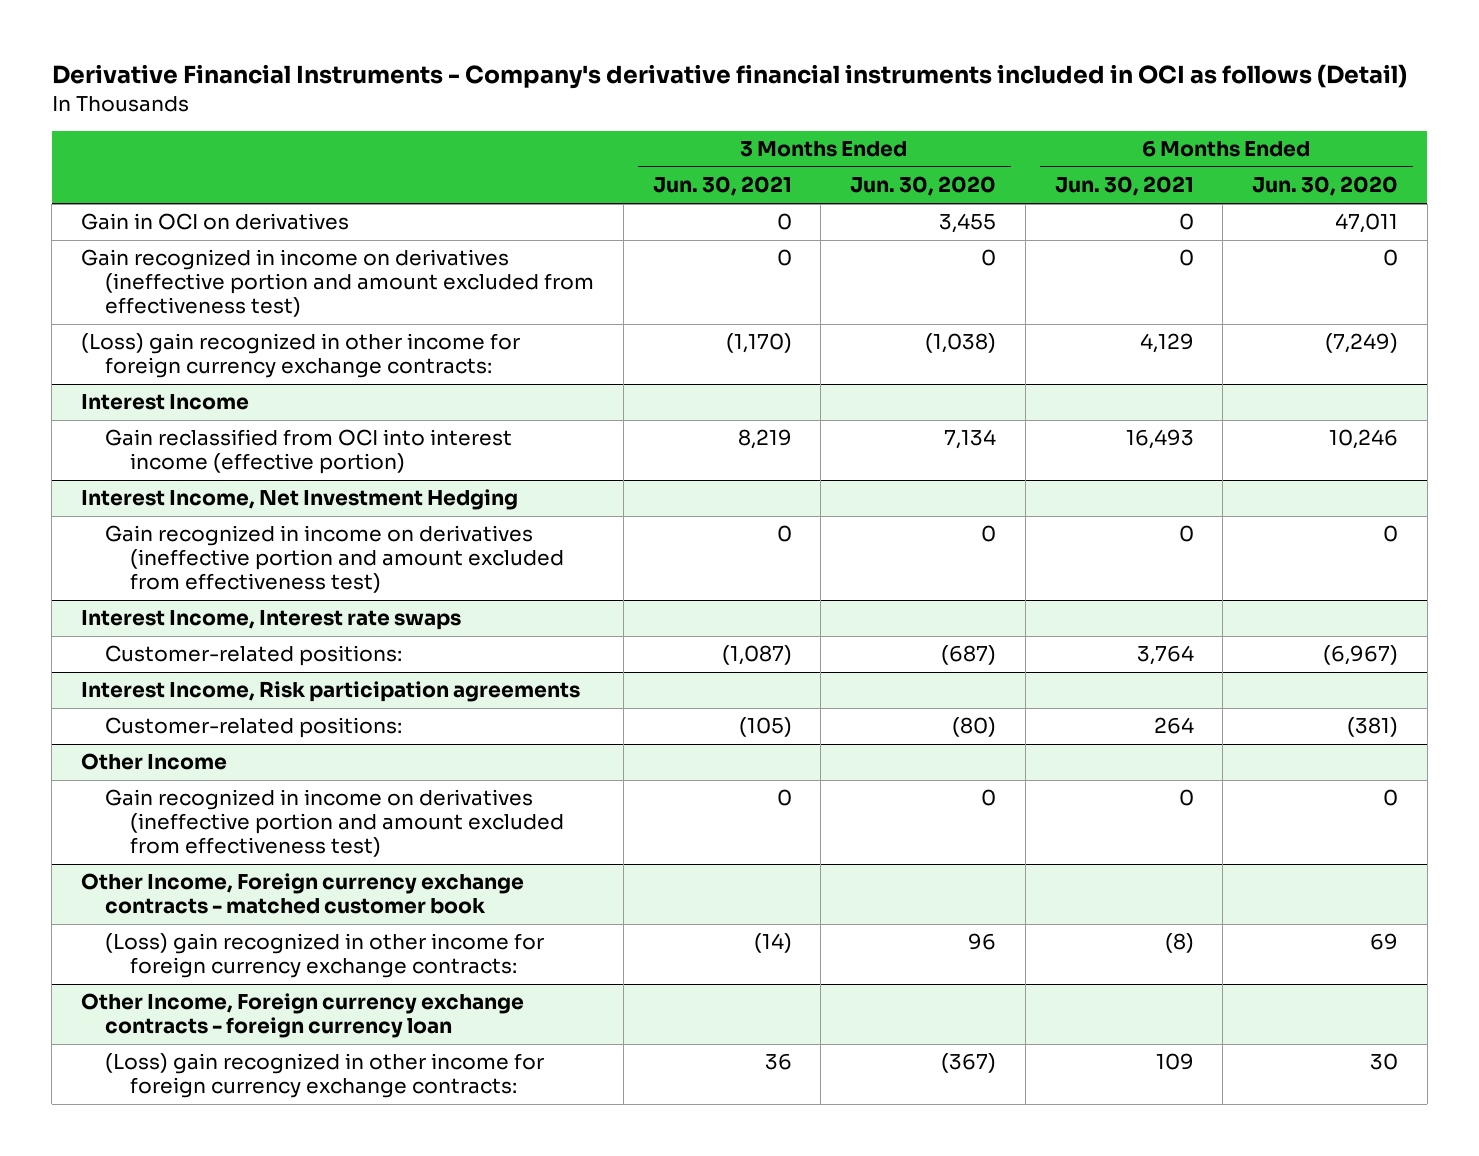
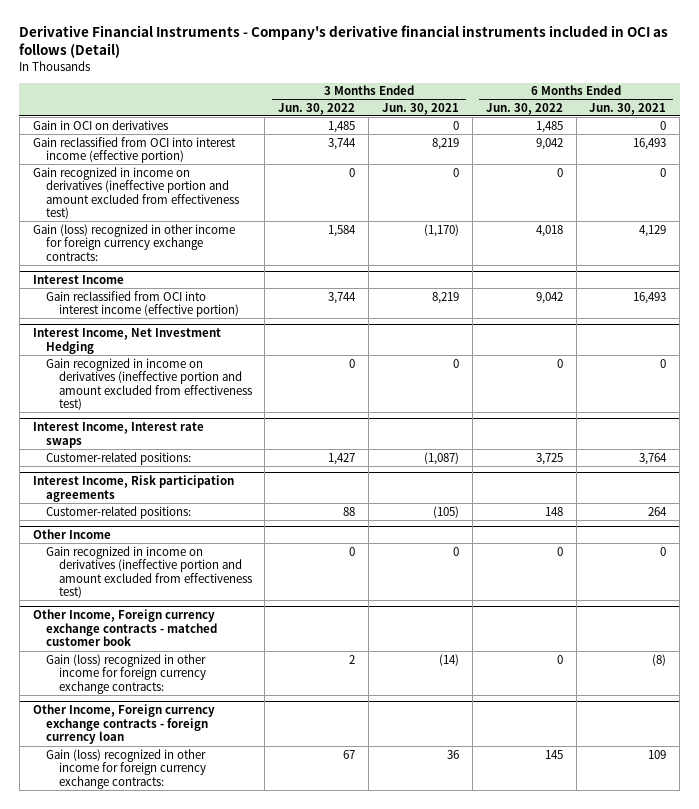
- | 3 Months Ended Jun. 30, 2021 | 3 Months Ended Jun. 30, 2020 | 6 Months Ended Jun. 30, 2021 | 6 Months Ended Jun. 30, 2020
+ | 3 Months Ended Jun. 30, 2022 | 3 Months Ended Jun. 30, 2021 | 6 Months Ended Jun. 30, 2022 | 6 Months Ended Jun. 30, 2021
+ Gain reclassified from OCI into interest income (effective portion) | 3,744 | 8,219 | 9,042 | 16,493
- (Loss) gain recognized in other income for foreign currency exchange contracts: | (1,170) | (1,038) | 4,129 | (7,249)
+ Gain (loss) recognized in other income for foreign currency exchange contracts: | 1,584 | (1,170) | 4,018 | 4,129
@ Other Income, Foreign currency exchange contracts - matched customer book
- (Loss) gain recognized in other income for foreign currency exchange contracts: | (14) | 96 | (8) | 69
+ Gain (loss) recognized in other income for foreign currency exchange contracts: | 2 | (14) | 0 | (8)
@ Other Income, Foreign currency exchange contracts - foreign currency loan
- (Loss) gain recognized in other income for foreign currency exchange contracts: | 36 | (367) | 109 | 30
+ Gain (loss) recognized in other income for foreign currency exchange contracts: | 67 | 36 | 145 | 109

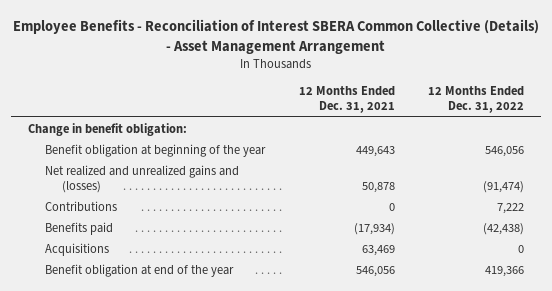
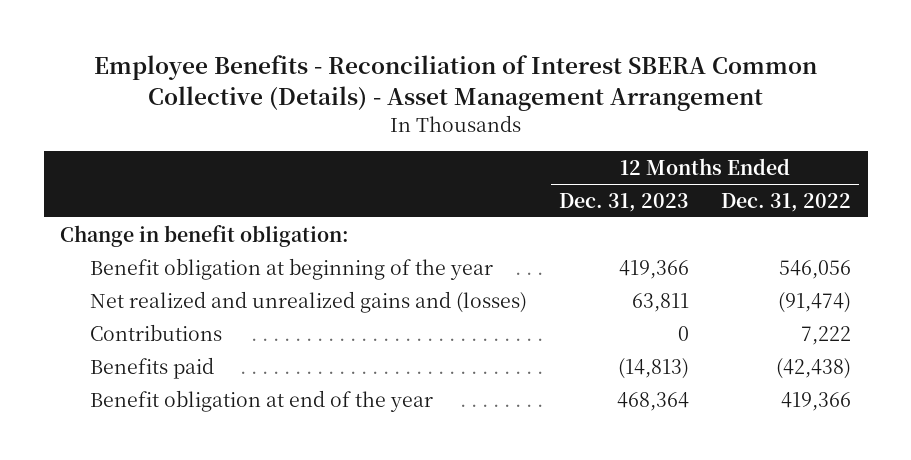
- | 12 Months Ended Dec. 31, 2021 | 12 Months Ended Dec. 31, 2022
+ | 12 Months Ended Dec. 31, 2023 | 12 Months Ended Dec. 31, 2022
- Acquisitions | 63,469 | 0

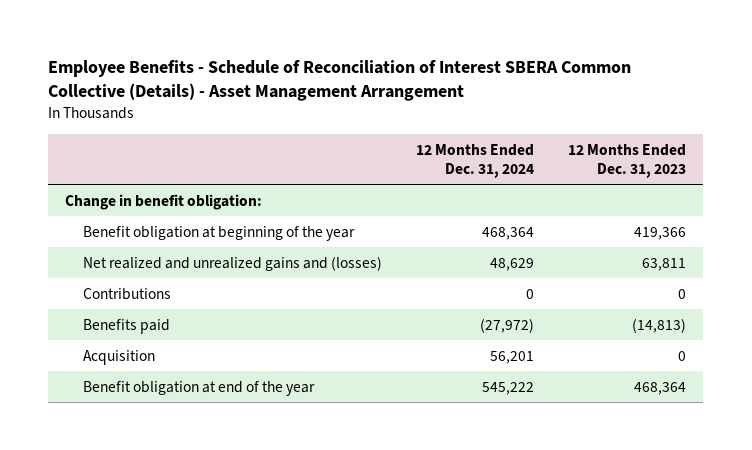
- Employee Benefits - Reconciliation of Interest SBERA Common Collective (Details) - Asset Management Arrangement
+ Employee Benefits - Schedule of Reconciliation of Interest SBERA Common Collective (Details) - Asset Management Arrangement
- | 12 Months Ended Dec. 31, 2023 | 12 Months Ended Dec. 31, 2022
+ | 12 Months Ended Dec. 31, 2024 | 12 Months Ended Dec. 31, 2023
+ Acquisition | 56,201 | 0

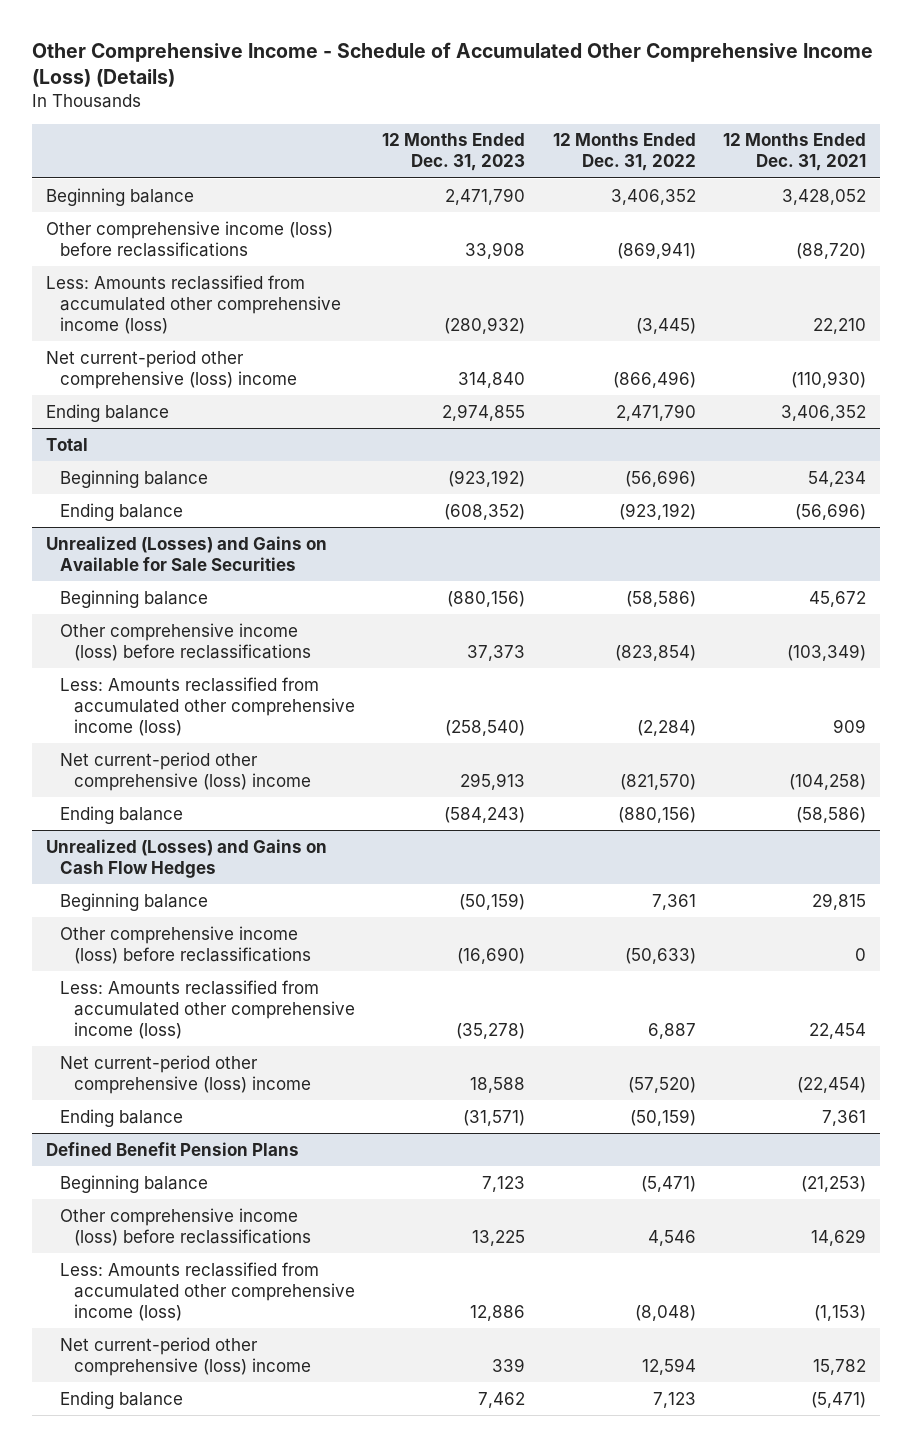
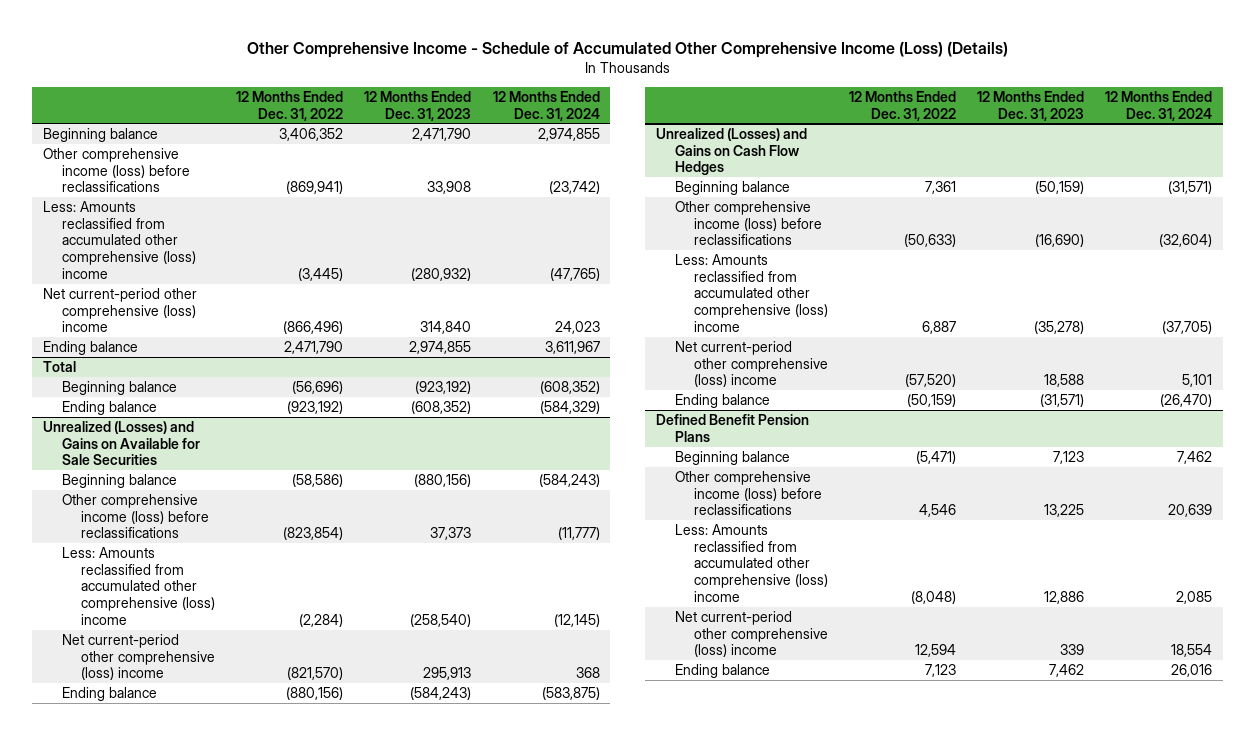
- | 12 Months Ended Dec. 31, 2023 | 12 Months Ended Dec. 31, 2022 | 12 Months Ended Dec. 31, 2021
+ | 12 Months Ended Dec. 31, 2022 | 12 Months Ended Dec. 31, 2023 | 12 Months Ended Dec. 31, 2024
- Less: Amounts reclassified from accumulated other comprehensive income (loss) | (280,932) | (3,445) | 22,210
+ Less: Amounts reclassified from accumulated other comprehensive (loss) income | (3,445) | (280,932) | (47,765)
@ Unrealized (Losses) and Gains on Available for Sale Securities
- Less: Amounts reclassified from accumulated other comprehensive income (loss) | (258,540) | (2,284) | 909
+ Less: Amounts reclassified from accumulated other comprehensive (loss) income | (2,284) | (258,540) | (12,145)
@ Unrealized (Losses) and Gains on Cash Flow Hedges
- Less: Amounts reclassified from accumulated other comprehensive income (loss) | (35,278) | 6,887 | 22,454
+ Less: Amounts reclassified from accumulated other comprehensive (loss) income | 6,887 | (35,278) | (37,705)
@ Defined Benefit Pension Plans
- Less: Amounts reclassified from accumulated other comprehensive income (loss) | 12,886 | (8,048) | (1,153)
+ Less: Amounts reclassified from accumulated other comprehensive (loss) income | (8,048) | 12,886 | 2,085

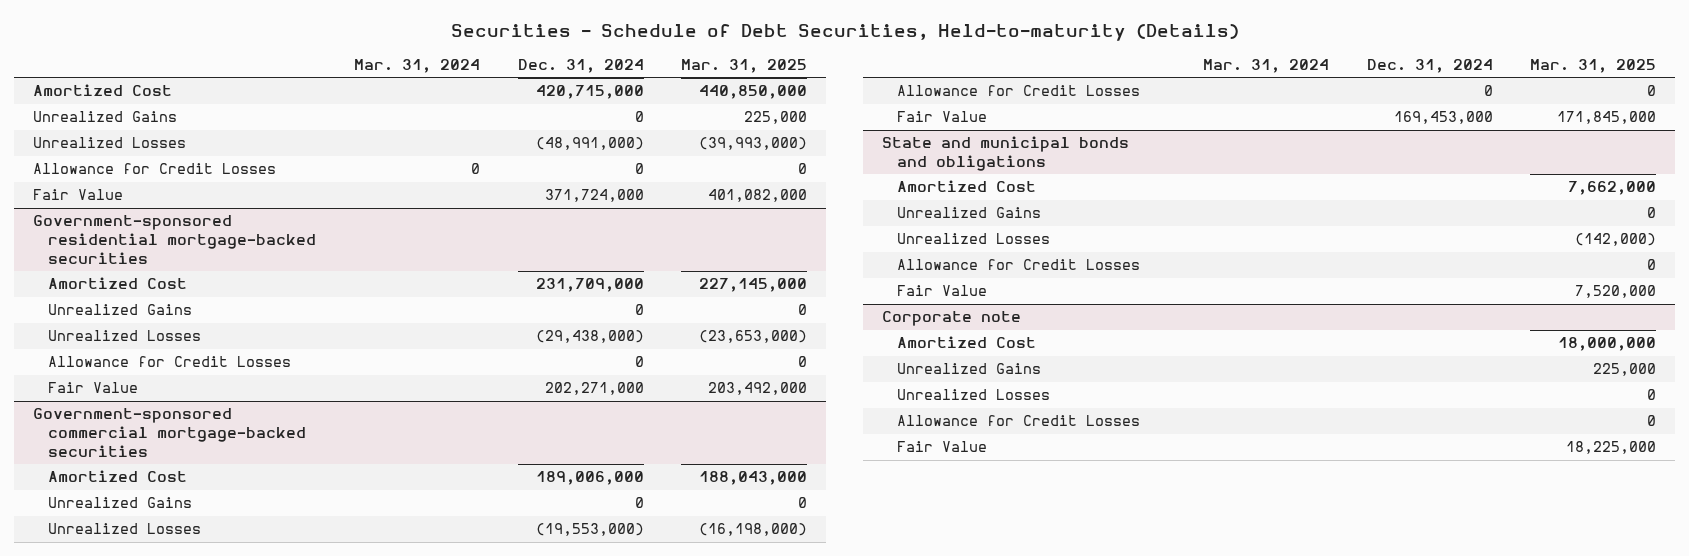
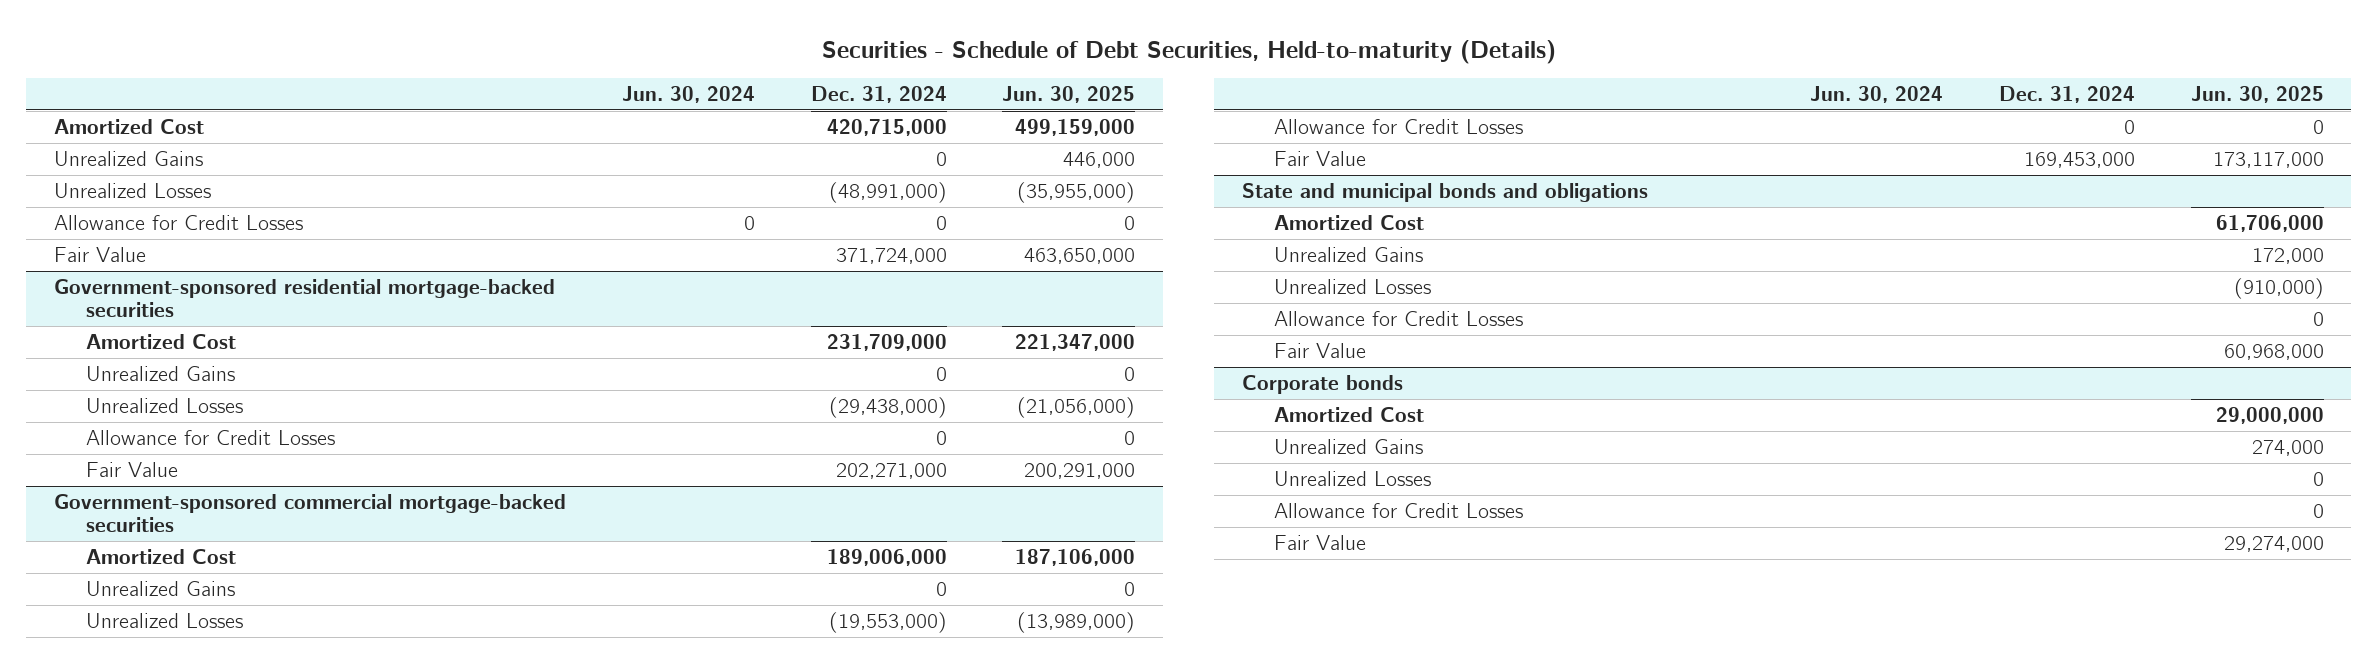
- | Mar. 31, 2024 | Dec. 31, 2024 | Mar. 31, 2025
+ | Jun. 30, 2024 | Dec. 31, 2024 | Jun. 30, 2025
- Corporate note
+ Corporate bonds

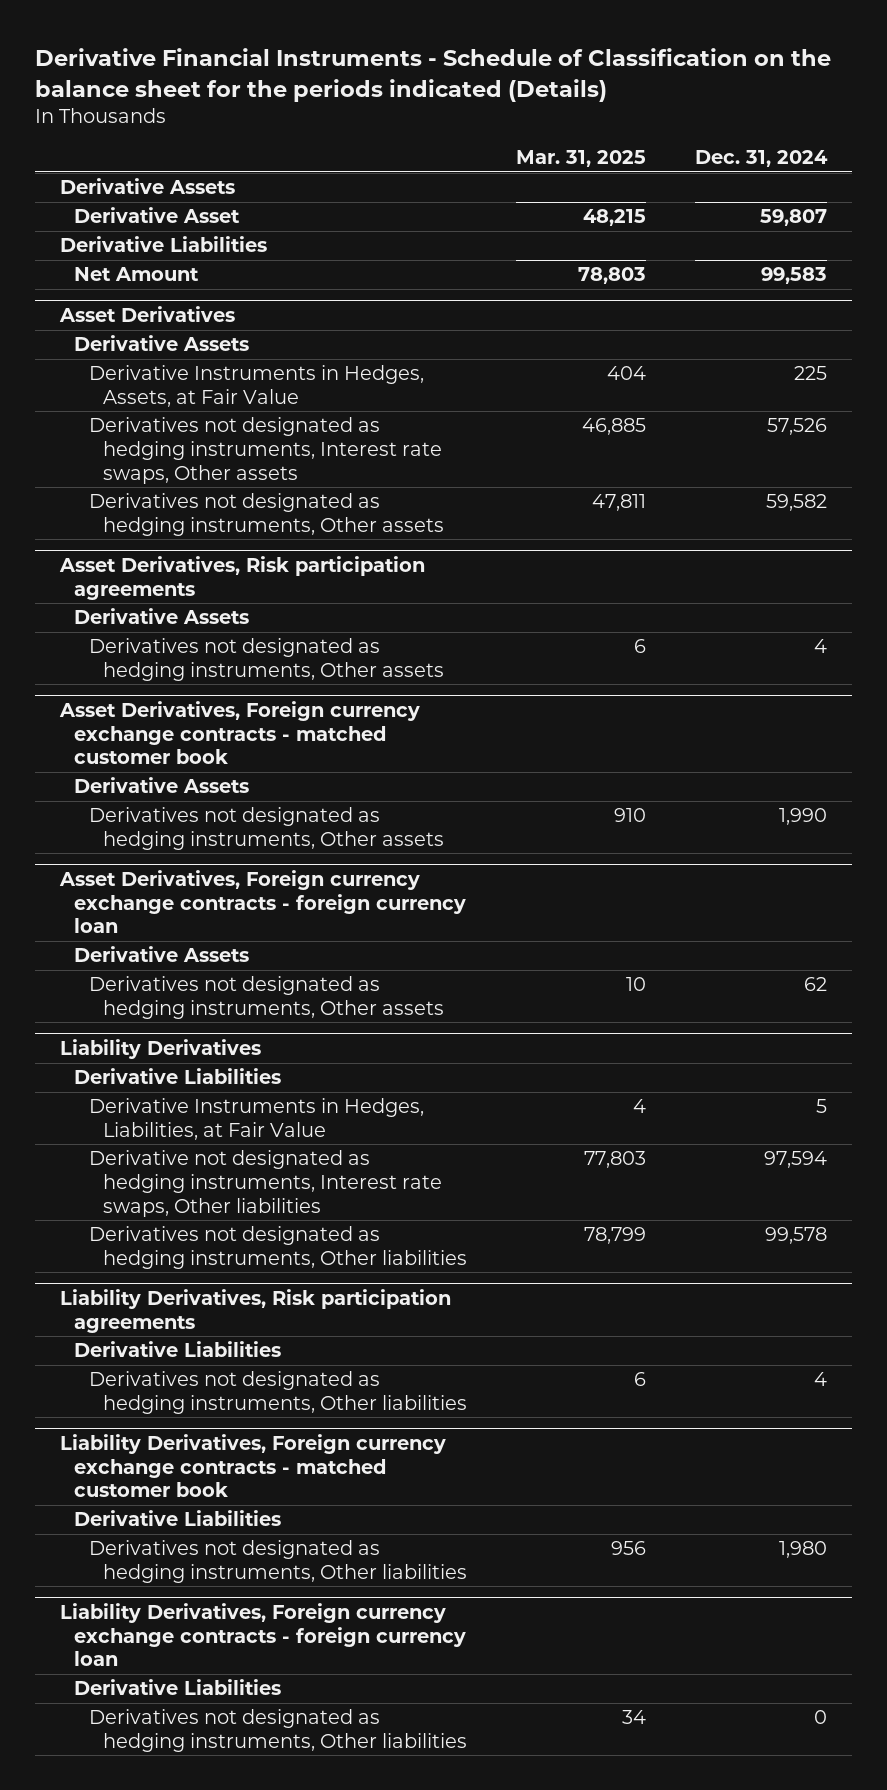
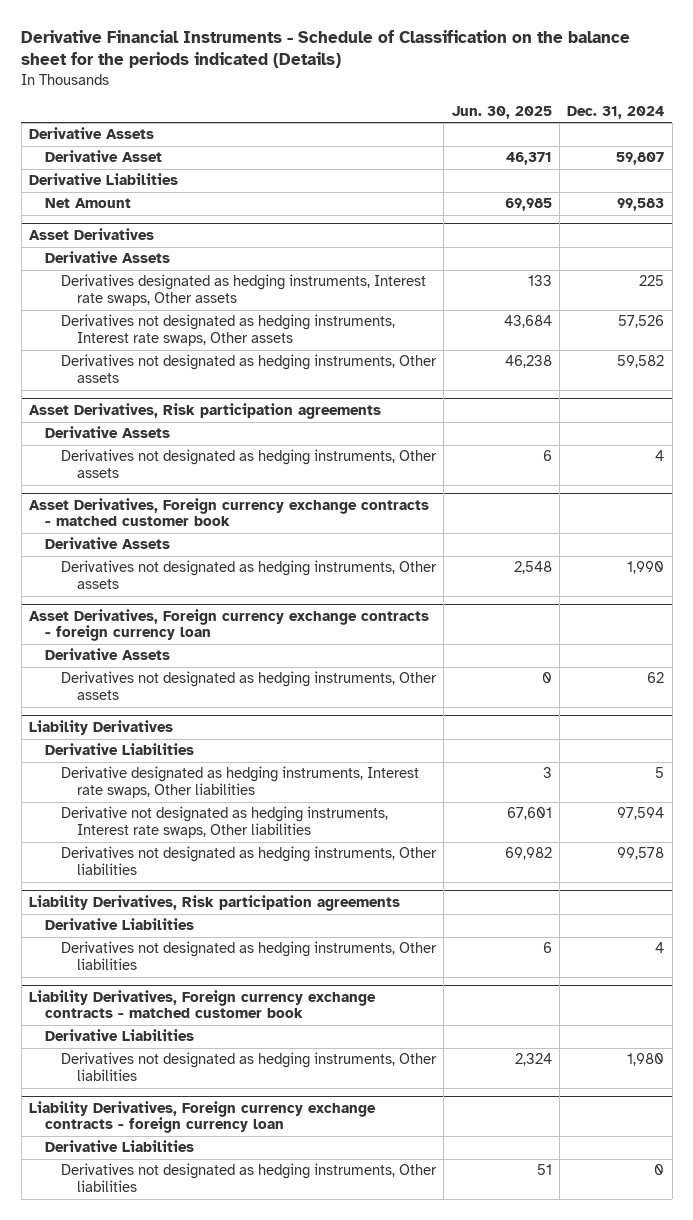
- | Mar. 31, 2025 | Dec. 31, 2024
+ | Jun. 30, 2025 | Dec. 31, 2024
@ Asset Derivatives
- Derivative Instruments in Hedges, Assets, at Fair Value | 404 | 225
+ Derivatives designated as hedging instruments, Interest rate swaps, Other assets | 133 | 225
@ Liability Derivatives
- Derivative Instruments in Hedges, Liabilities, at Fair Value | 4 | 5
+ Derivative designated as hedging instruments, Interest rate swaps, Other liabilities | 3 | 5

